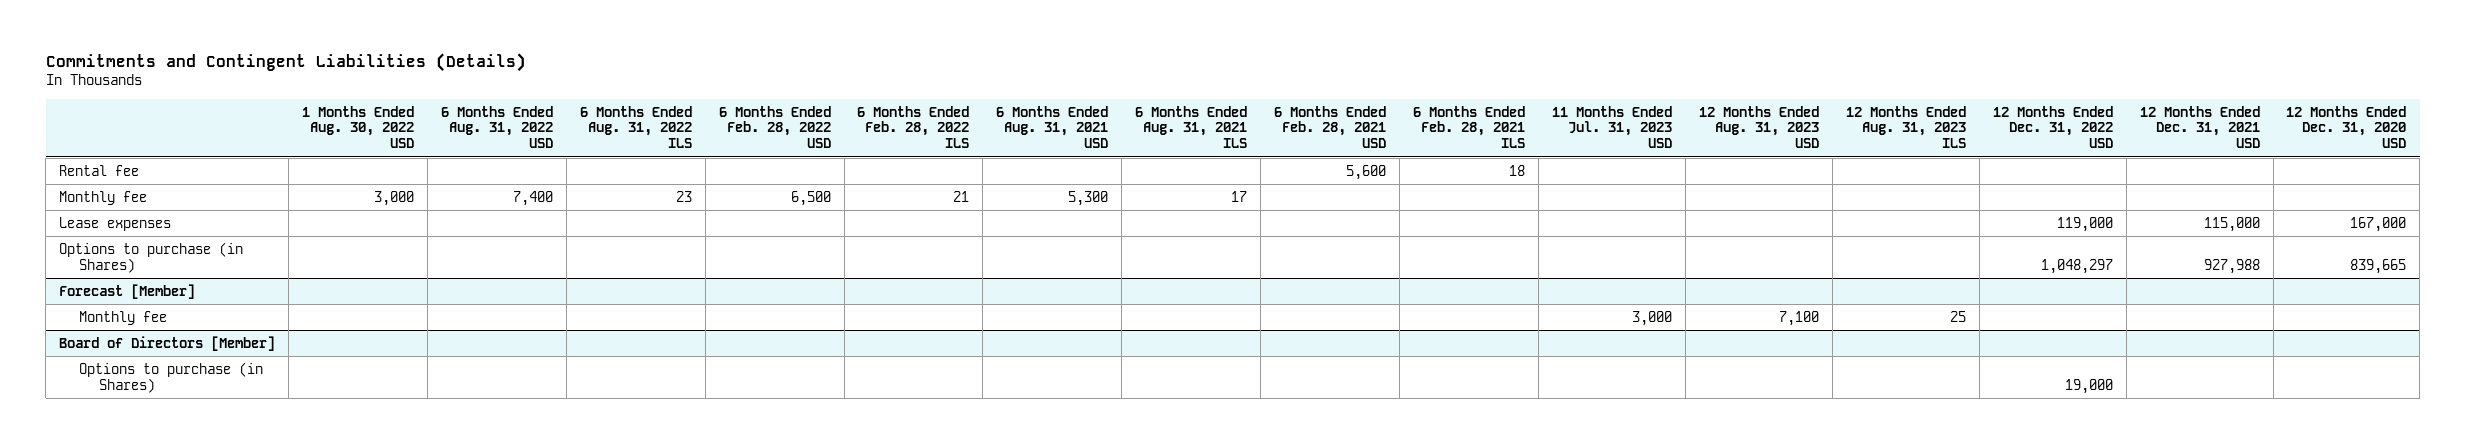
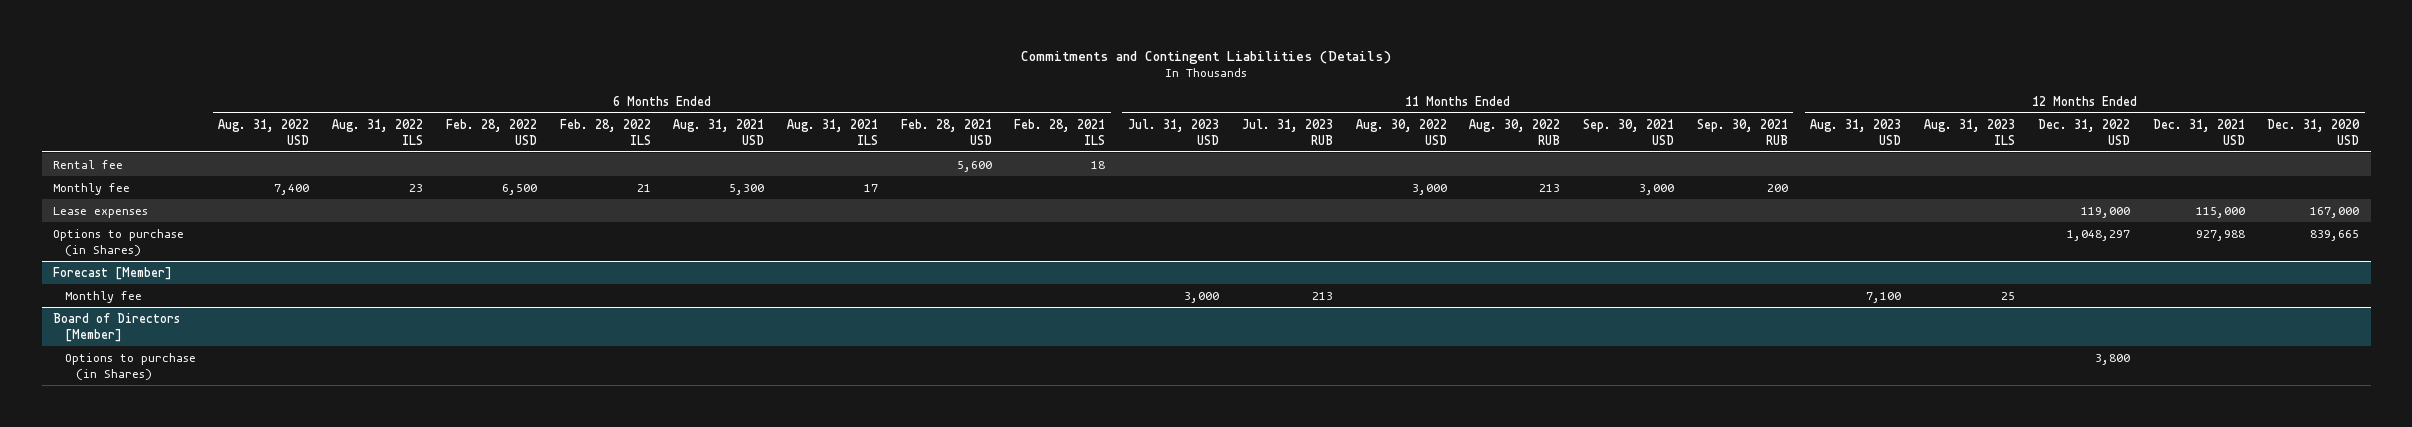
- | 1 Months Ended Aug. 30, 2022 USD | 6 Months Ended Aug. 31, 2022 USD | 6 Months Ended Aug. 31, 2022 ILS | 6 Months Ended Feb. 28, 2022 USD | 6 Months Ended Feb. 28, 2022 ILS | 6 Months Ended Aug. 31, 2021 USD | 6 Months Ended Aug. 31, 2021 ILS | 6 Months Ended Feb. 28, 2021 USD | 6 Months Ended Feb. 28, 2021 ILS | 11 Months Ended Jul. 31, 2023 USD | 12 Months Ended Aug. 31, 2023 USD | 12 Months Ended Aug. 31, 2023 ILS | 12 Months Ended Dec. 31, 2022 USD | 12 Months Ended Dec. 31, 2021 USD | 12 Months Ended Dec. 31, 2020 USD
+ | 6 Months Ended Aug. 31, 2022 USD | 6 Months Ended Aug. 31, 2022 ILS | 6 Months Ended Feb. 28, 2022 USD | 6 Months Ended Feb. 28, 2022 ILS | 6 Months Ended Aug. 31, 2021 USD | 6 Months Ended Aug. 31, 2021 ILS | 6 Months Ended Feb. 28, 2021 USD | 6 Months Ended Feb. 28, 2021 ILS | 11 Months Ended Jul. 31, 2023 USD | 11 Months Ended Jul. 31, 2023 RUB | 11 Months Ended Aug. 30, 2022 USD | 11 Months Ended Aug. 30, 2022 RUB | 11 Months Ended Sep. 30, 2021 USD | 11 Months Ended Sep. 30, 2021 RUB | 12 Months Ended Aug. 31, 2023 USD | 12 Months Ended Aug. 31, 2023 ILS | 12 Months Ended Dec. 31, 2022 USD | 12 Months Ended Dec. 31, 2021 USD | 12 Months Ended Dec. 31, 2020 USD
@ Board of Directors [Member]
- Options to purchase (in Shares) | | | | | | | | | | | | | 19,000 | |
+ Options to purchase (in Shares) | | | | | | | | | | | | | | | | | 3,800 | |

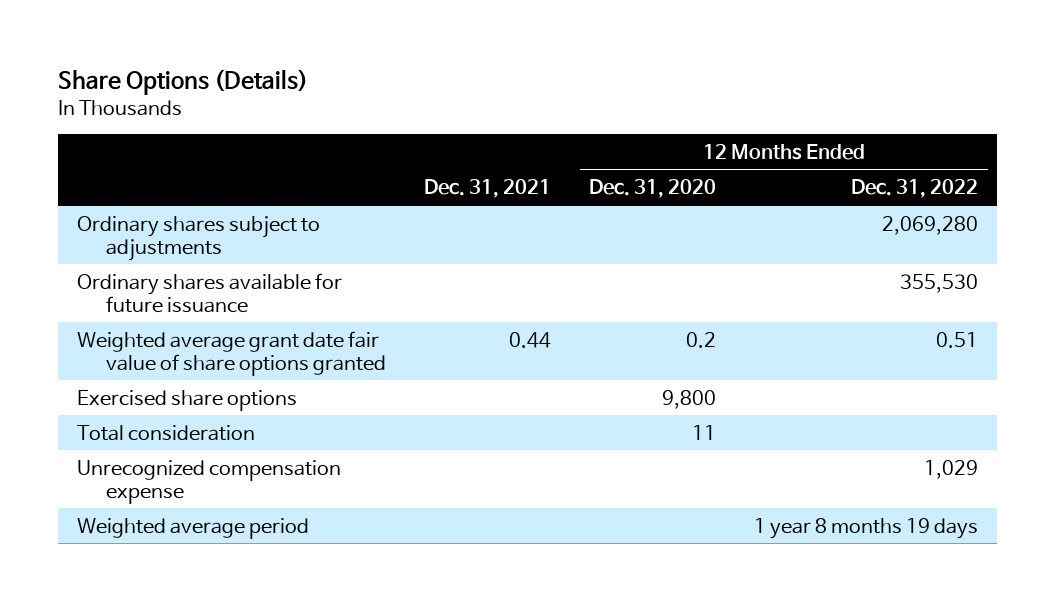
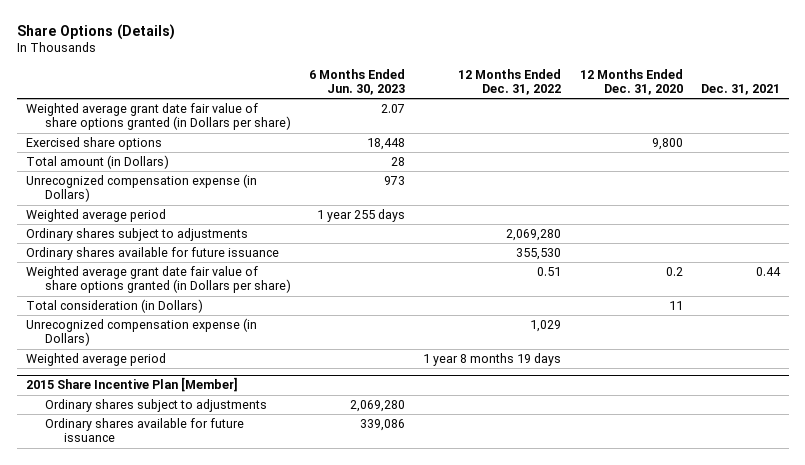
- | Dec. 31, 2021 | 12 Months Ended Dec. 31, 2020 | 12 Months Ended Dec. 31, 2022
+ | 6 Months Ended Jun. 30, 2023 | 12 Months Ended Dec. 31, 2022 | 12 Months Ended Dec. 31, 2020 | Dec. 31, 2021
+ Weighted average grant date fair value of share options granted (in Dollars per share) | 2.07 | | |
moved up: Exercised share options | 18,448 | | 9,800 |
+ Total amount (in Dollars) | 28 | | |
+ Unrecognized compensation expense (in Dollars) | 973 | | |
+ Weighted average period | 1 year 255 days | | |
- Weighted average grant date fair value of share options granted | 0.44 | 0.2 | 0.51
- Total consideration | | 11 |
- Unrecognized compensation expense | | | 1,029
+ Weighted average grant date fair value of share options granted (in Dollars per share) | | 0.51 | 0.2 | 0.44
+ Total consideration (in Dollars) | | | 11 |
+ Unrecognized compensation expense (in Dollars) | | 1,029 | |
+ 2015 Share Incentive Plan [Member]
+ Ordinary shares subject to adjustments | 2,069,280 | | |
+ Ordinary shares available for future issuance | 339,086 | | |

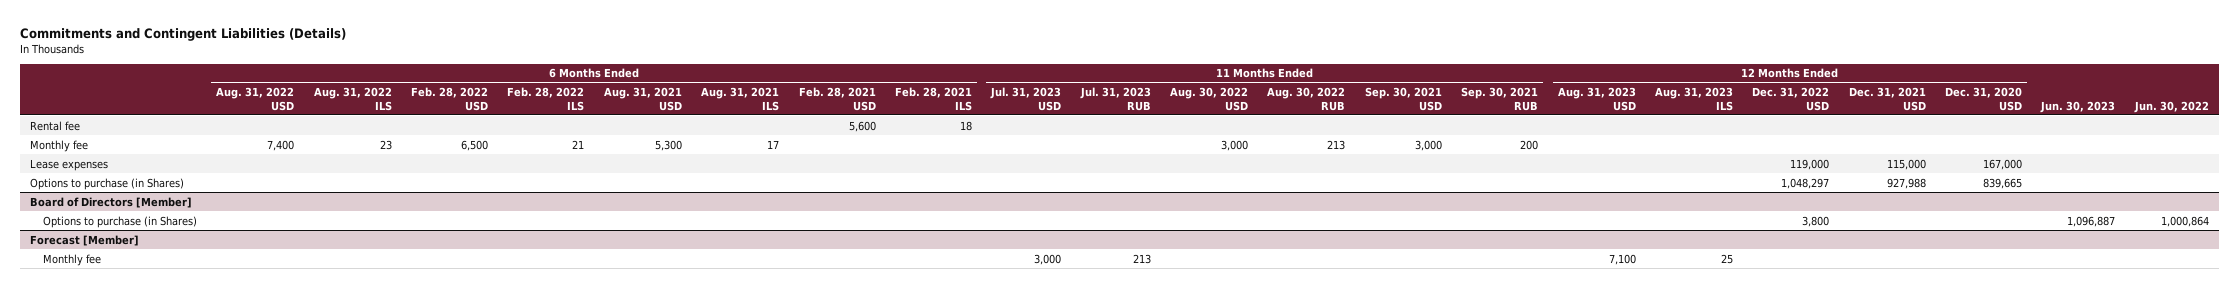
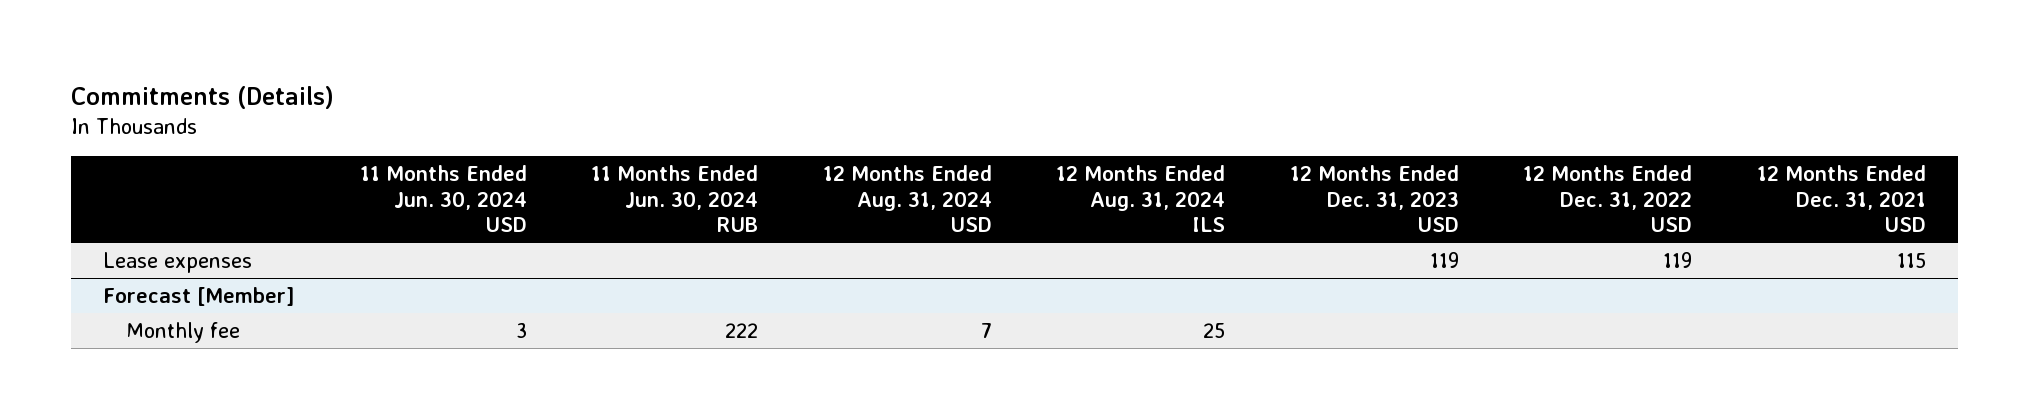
- Commitments and Contingent Liabilities (Details)
+ Commitments (Details)
- | 6 Months Ended Aug. 31, 2022 USD | 6 Months Ended Aug. 31, 2022 ILS | 6 Months Ended Feb. 28, 2022 USD | 6 Months Ended Feb. 28, 2022 ILS | 6 Months Ended Aug. 31, 2021 USD | 6 Months Ended Aug. 31, 2021 ILS | 6 Months Ended Feb. 28, 2021 USD | 6 Months Ended Feb. 28, 2021 ILS | 11 Months Ended Jul. 31, 2023 USD | 11 Months Ended Jul. 31, 2023 RUB | 11 Months Ended Aug. 30, 2022 USD | 11 Months Ended Aug. 30, 2022 RUB | 11 Months Ended Sep. 30, 2021 USD | 11 Months Ended Sep. 30, 2021 RUB | 12 Months Ended Aug. 31, 2023 USD | 12 Months Ended Aug. 31, 2023 ILS | 12 Months Ended Dec. 31, 2022 USD | 12 Months Ended Dec. 31, 2021 USD | 12 Months Ended Dec. 31, 2020 USD | Jun. 30, 2023 | Jun. 30, 2022
+ | 11 Months Ended Jun. 30, 2024 USD | 11 Months Ended Jun. 30, 2024 RUB | 12 Months Ended Aug. 31, 2024 USD | 12 Months Ended Aug. 31, 2024 ILS | 12 Months Ended Dec. 31, 2023 USD | 12 Months Ended Dec. 31, 2022 USD | 12 Months Ended Dec. 31, 2021 USD
- Rental fee | | | | | | | 5,600 | 18 | | | | | | | | | | | | |
- Monthly fee | 7,400 | 23 | 6,500 | 21 | 5,300 | 17 | | | | | 3,000 | 213 | 3,000 | 200 | | | | | | |
- Lease expenses | | | | | | | | | | | | | | | | | 119,000 | 115,000 | 167,000 | |
- Options to purchase (in Shares) | | | | | | | | | | | | | | | | | 1,048,297 | 927,988 | 839,665 | |
- Board of Directors [Member]
- Options to purchase (in Shares) | | | | | | | | | | | | | | | | | 3,800 | | | 1,096,887 | 1,000,864
+ Lease expenses | | | | | 119 | 119 | 115

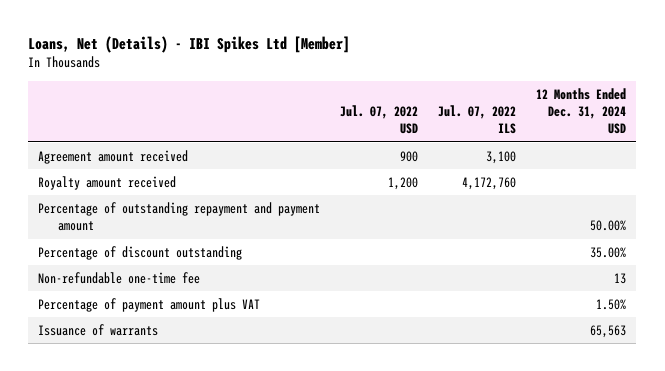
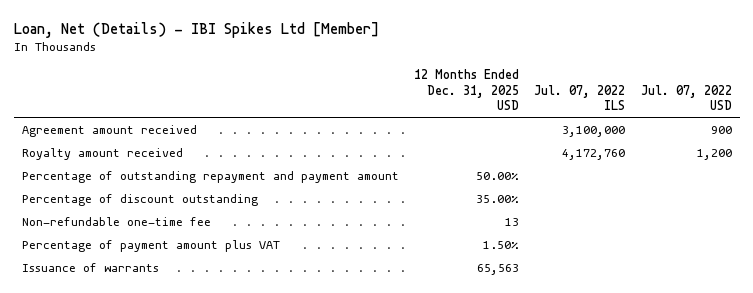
- Loans, Net (Details) - IBI Spikes Ltd [Member]
+ Loan, Net (Details) - IBI Spikes Ltd [Member]
- | Jul. 07, 2022 USD | Jul. 07, 2022 ILS | 12 Months Ended Dec. 31, 2024 USD
+ | 12 Months Ended Dec. 31, 2025 USD | Jul. 07, 2022 ILS | Jul. 07, 2022 USD
- Agreement amount received | 900 | 3,100 |
+ Agreement amount received | | 3,100,000 | 900

